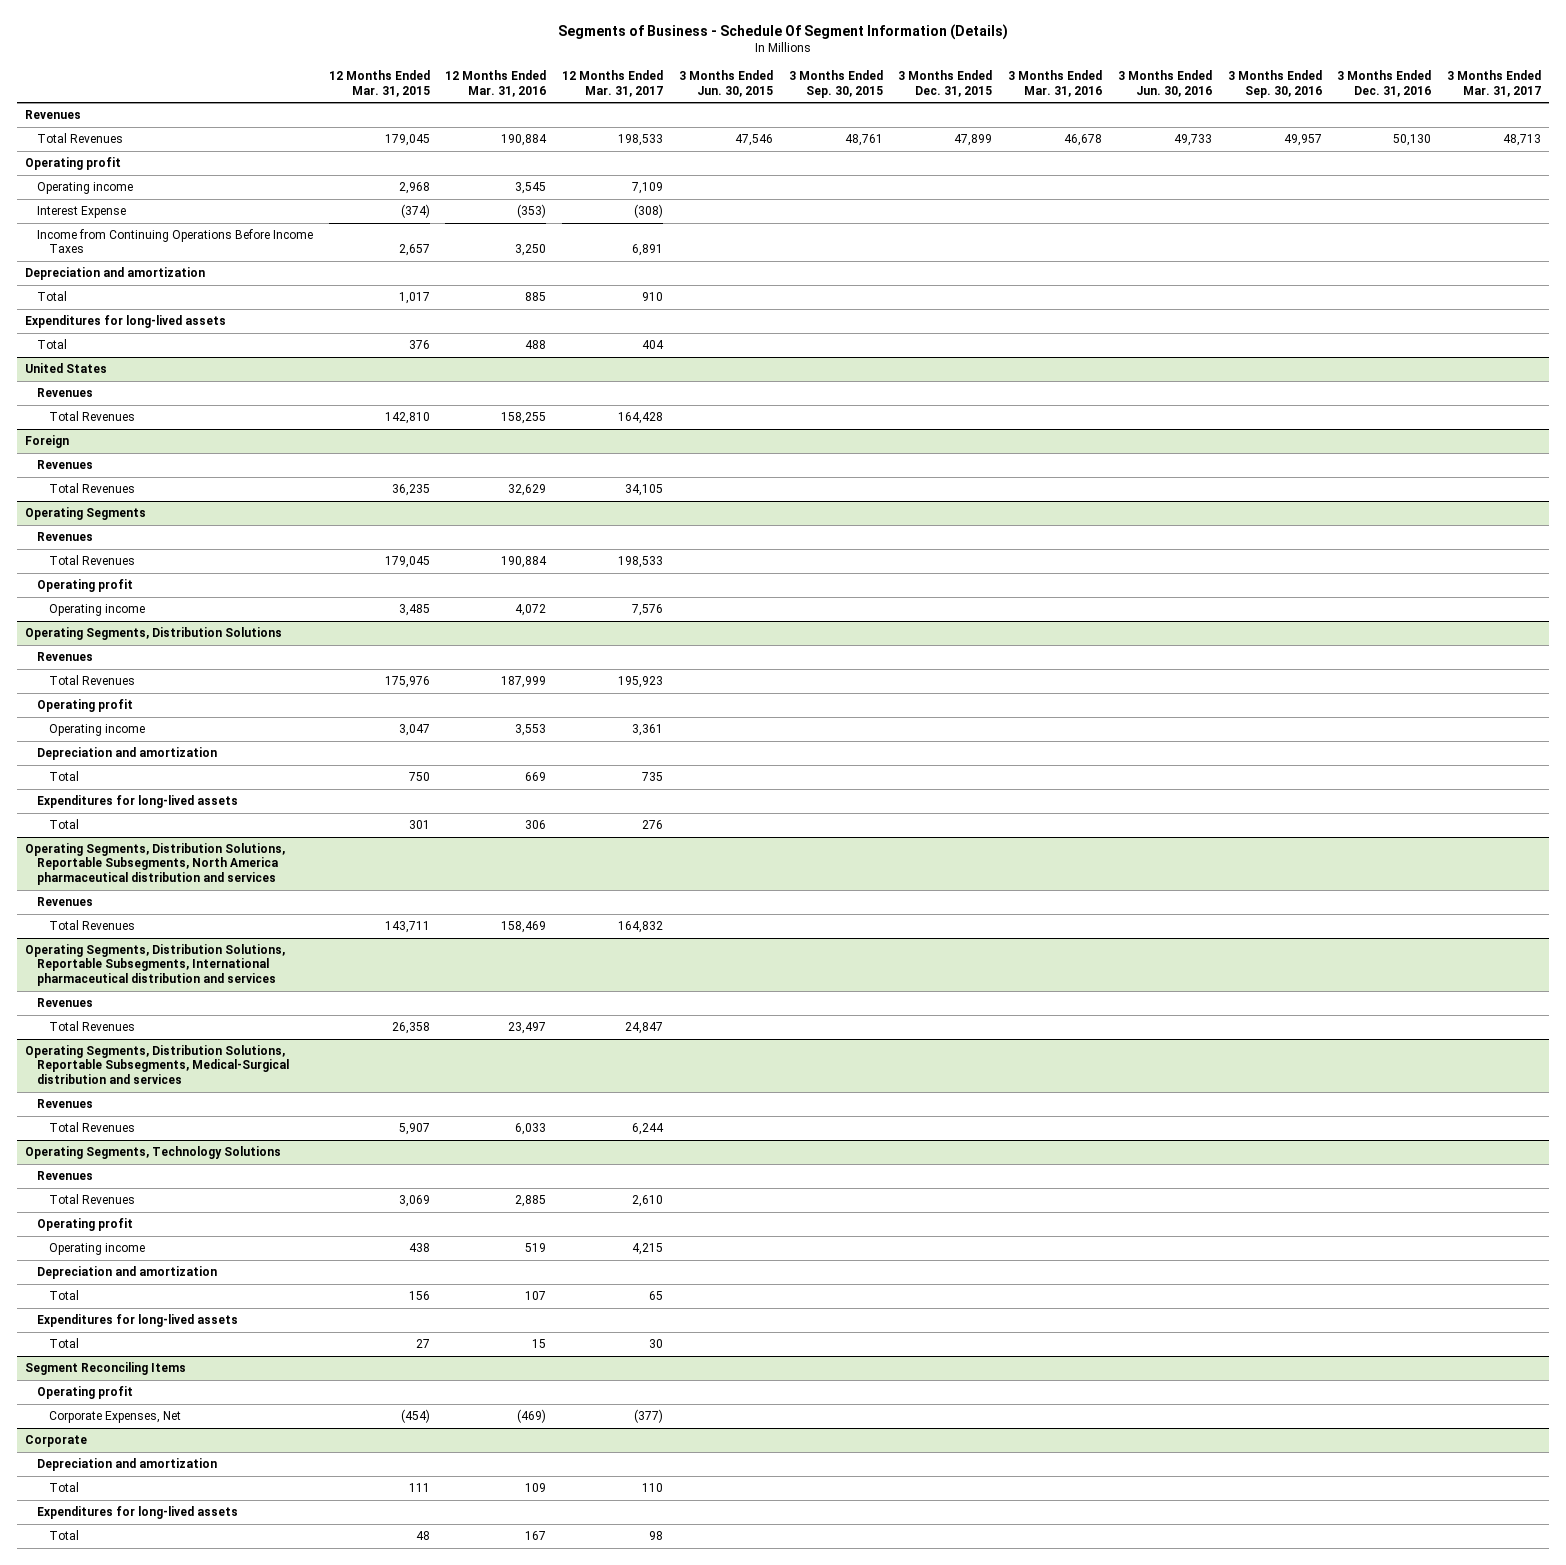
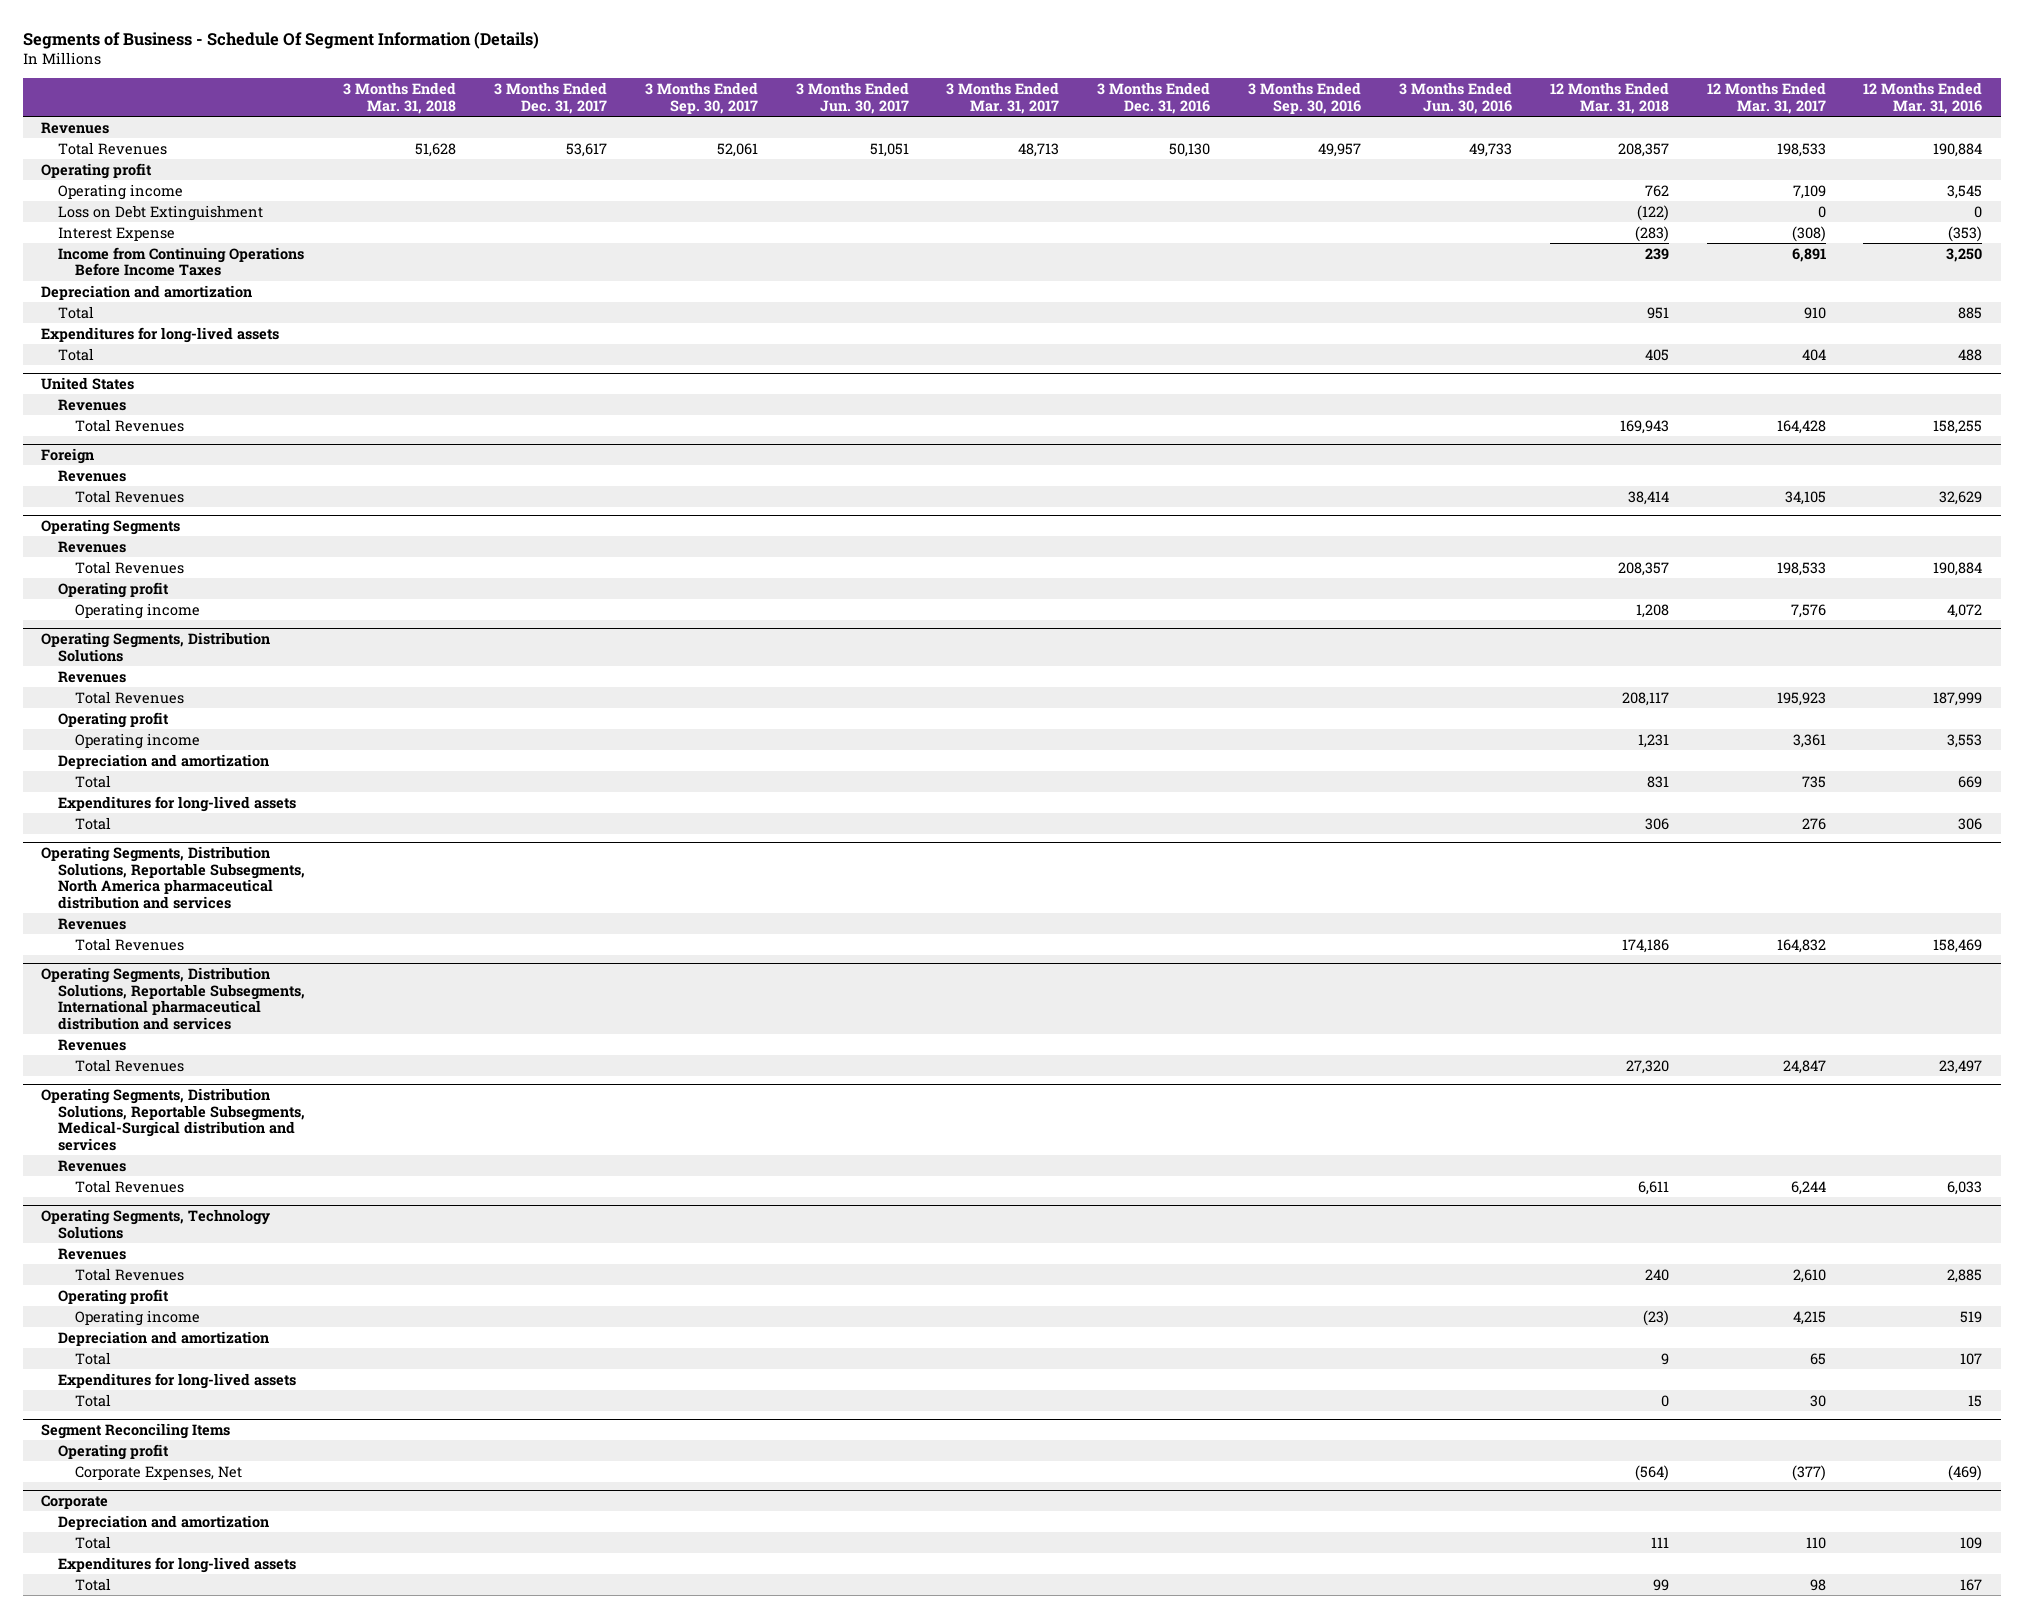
- | 12 Months Ended Mar. 31, 2015 | 12 Months Ended Mar. 31, 2016 | 12 Months Ended Mar. 31, 2017 | 3 Months Ended Jun. 30, 2015 | 3 Months Ended Sep. 30, 2015 | 3 Months Ended Dec. 31, 2015 | 3 Months Ended Mar. 31, 2016 | 3 Months Ended Jun. 30, 2016 | 3 Months Ended Sep. 30, 2016 | 3 Months Ended Dec. 31, 2016 | 3 Months Ended Mar. 31, 2017
+ | 3 Months Ended Mar. 31, 2018 | 3 Months Ended Dec. 31, 2017 | 3 Months Ended Sep. 30, 2017 | 3 Months Ended Jun. 30, 2017 | 3 Months Ended Mar. 31, 2017 | 3 Months Ended Dec. 31, 2016 | 3 Months Ended Sep. 30, 2016 | 3 Months Ended Jun. 30, 2016 | 12 Months Ended Mar. 31, 2018 | 12 Months Ended Mar. 31, 2017 | 12 Months Ended Mar. 31, 2016
+ Loss on Debt Extinguishment | | | | | | | | | (122) | 0 | 0

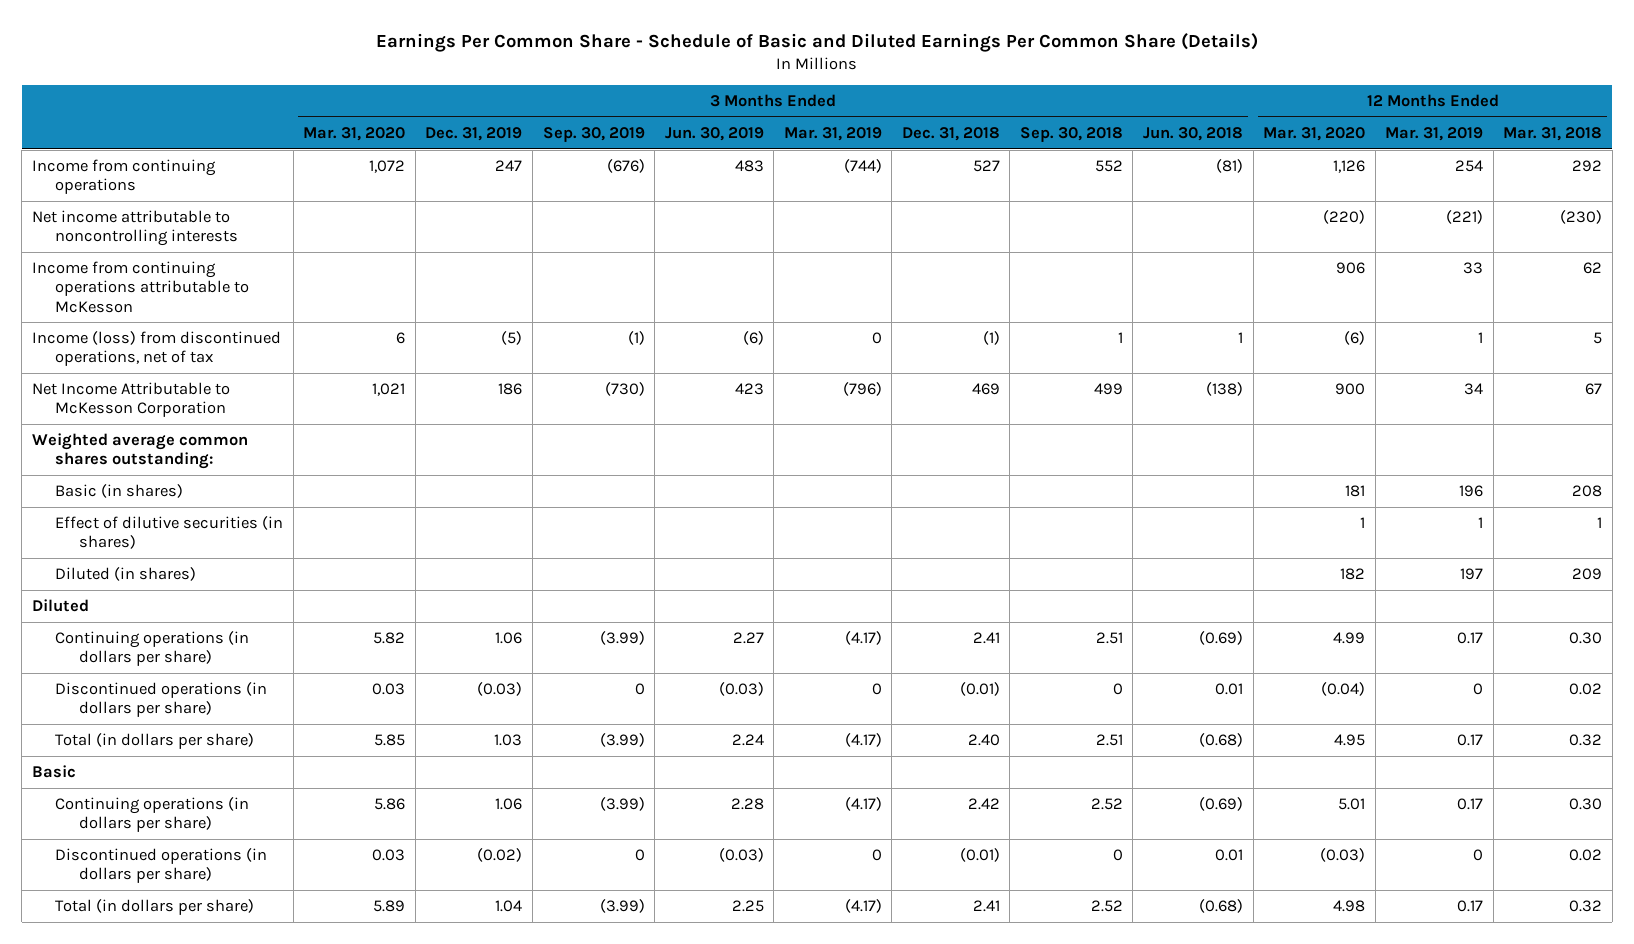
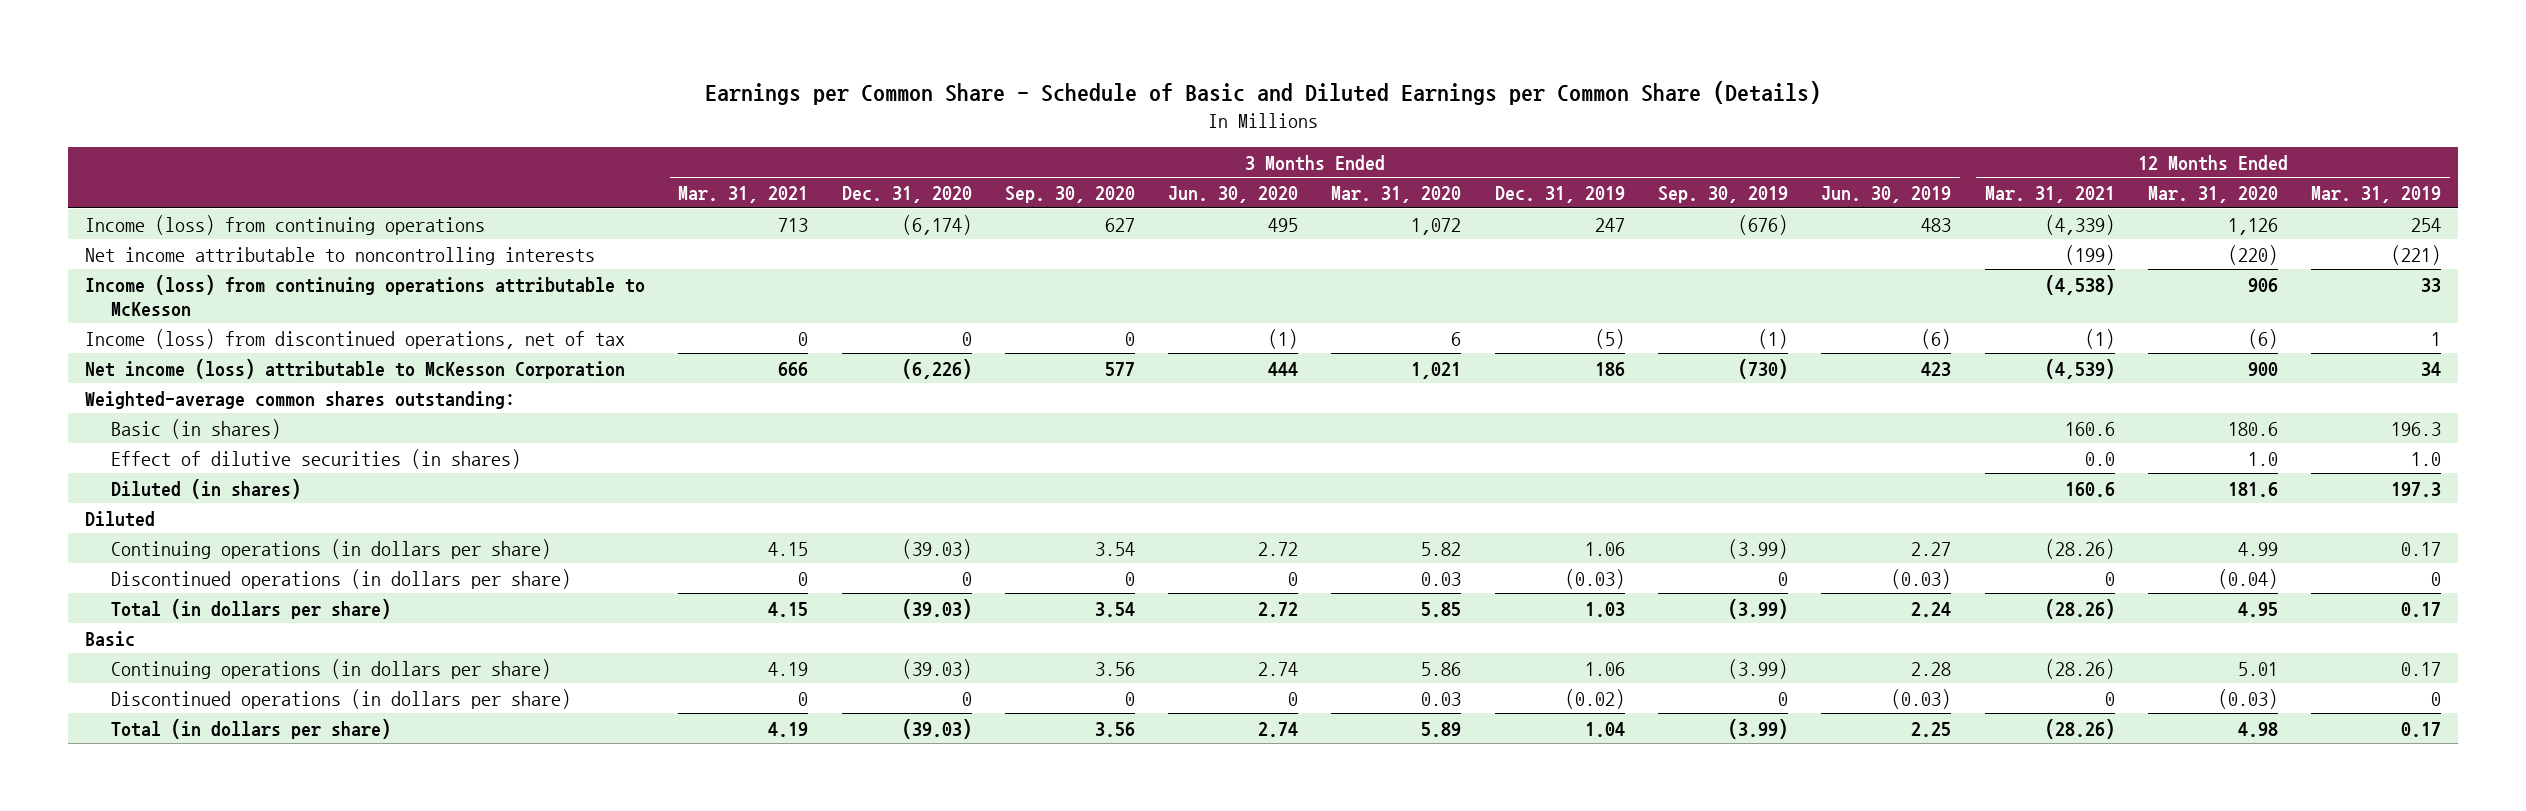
- Earnings Per Common Share - Schedule of Basic and Diluted Earnings Per Common Share (Details)
+ Earnings per Common Share - Schedule of Basic and Diluted Earnings per Common Share (Details)
- | 3 Months Ended Mar. 31, 2020 | 3 Months Ended Dec. 31, 2019 | 3 Months Ended Sep. 30, 2019 | 3 Months Ended Jun. 30, 2019 | 3 Months Ended Mar. 31, 2019 | 3 Months Ended Dec. 31, 2018 | 3 Months Ended Sep. 30, 2018 | 3 Months Ended Jun. 30, 2018 | 12 Months Ended Mar. 31, 2020 | 12 Months Ended Mar. 31, 2019 | 12 Months Ended Mar. 31, 2018
+ | 3 Months Ended Mar. 31, 2021 | 3 Months Ended Dec. 31, 2020 | 3 Months Ended Sep. 30, 2020 | 3 Months Ended Jun. 30, 2020 | 3 Months Ended Mar. 31, 2020 | 3 Months Ended Dec. 31, 2019 | 3 Months Ended Sep. 30, 2019 | 3 Months Ended Jun. 30, 2019 | 12 Months Ended Mar. 31, 2021 | 12 Months Ended Mar. 31, 2020 | 12 Months Ended Mar. 31, 2019
- Income from continuing operations | 1,072 | 247 | (676) | 483 | (744) | 527 | 552 | (81) | 1,126 | 254 | 292
+ Income (loss) from continuing operations | 713 | (6,174) | 627 | 495 | 1,072 | 247 | (676) | 483 | (4,339) | 1,126 | 254
- Income from continuing operations attributable to McKesson | | | | | | | | | 906 | 33 | 62
+ Income (loss) from continuing operations attributable to McKesson | | | | | | | | | (4,538) | 906 | 33
- Net Income Attributable to McKesson Corporation | 1,021 | 186 | (730) | 423 | (796) | 469 | 499 | (138) | 900 | 34 | 67
- Weighted average common shares outstanding:
- Basic (in shares) | | | | | | | | | 181 | 196 | 208
- Effect of dilutive securities (in shares) | | | | | | | | | 1 | 1 | 1
- Diluted (in shares) | | | | | | | | | 182 | 197 | 209
+ Net income (loss) attributable to McKesson Corporation | 666 | (6,226) | 577 | 444 | 1,021 | 186 | (730) | 423 | (4,539) | 900 | 34
+ Weighted-average common shares outstanding:
+ Basic (in shares) | | | | | | | | | 160.6 | 180.6 | 196.3
+ Effect of dilutive securities (in shares) | | | | | | | | | 0.0 | 1.0 | 1.0
+ Diluted (in shares) | | | | | | | | | 160.6 | 181.6 | 197.3

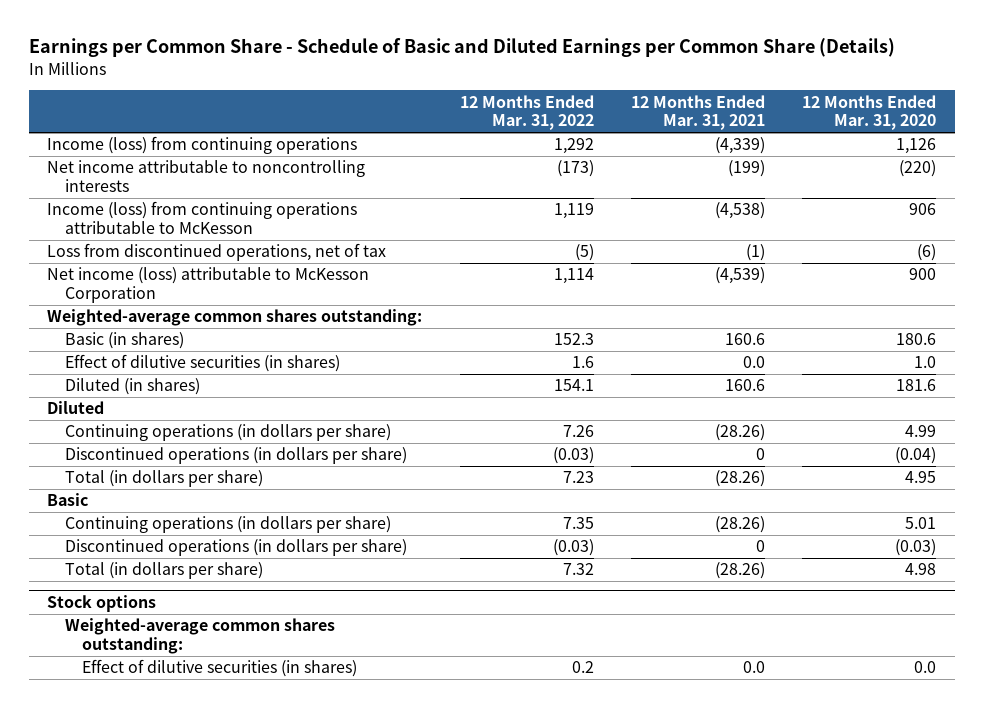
- | 3 Months Ended Mar. 31, 2021 | 3 Months Ended Dec. 31, 2020 | 3 Months Ended Sep. 30, 2020 | 3 Months Ended Jun. 30, 2020 | 3 Months Ended Mar. 31, 2020 | 3 Months Ended Dec. 31, 2019 | 3 Months Ended Sep. 30, 2019 | 3 Months Ended Jun. 30, 2019 | 12 Months Ended Mar. 31, 2021 | 12 Months Ended Mar. 31, 2020 | 12 Months Ended Mar. 31, 2019
+ | 12 Months Ended Mar. 31, 2022 | 12 Months Ended Mar. 31, 2021 | 12 Months Ended Mar. 31, 2020
- Income (loss) from discontinued operations, net of tax | 0 | 0 | 0 | (1) | 6 | (5) | (1) | (6) | (1) | (6) | 1
+ Loss from discontinued operations, net of tax | (5) | (1) | (6)
+ Stock options
+ Weighted-average common shares outstanding:
+ Effect of dilutive securities (in shares) | 0.2 | 0.0 | 0.0

